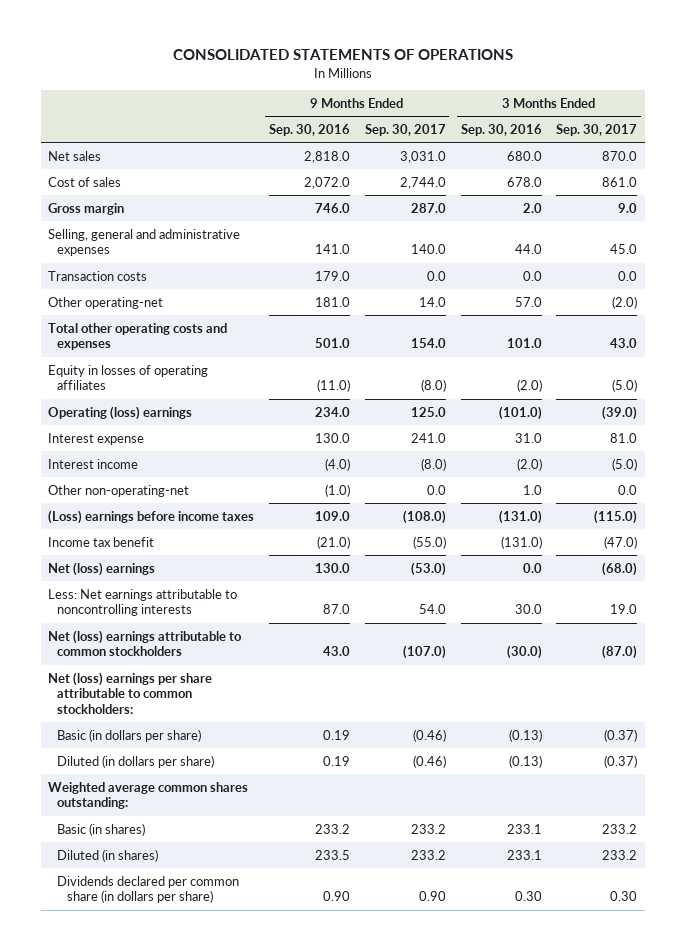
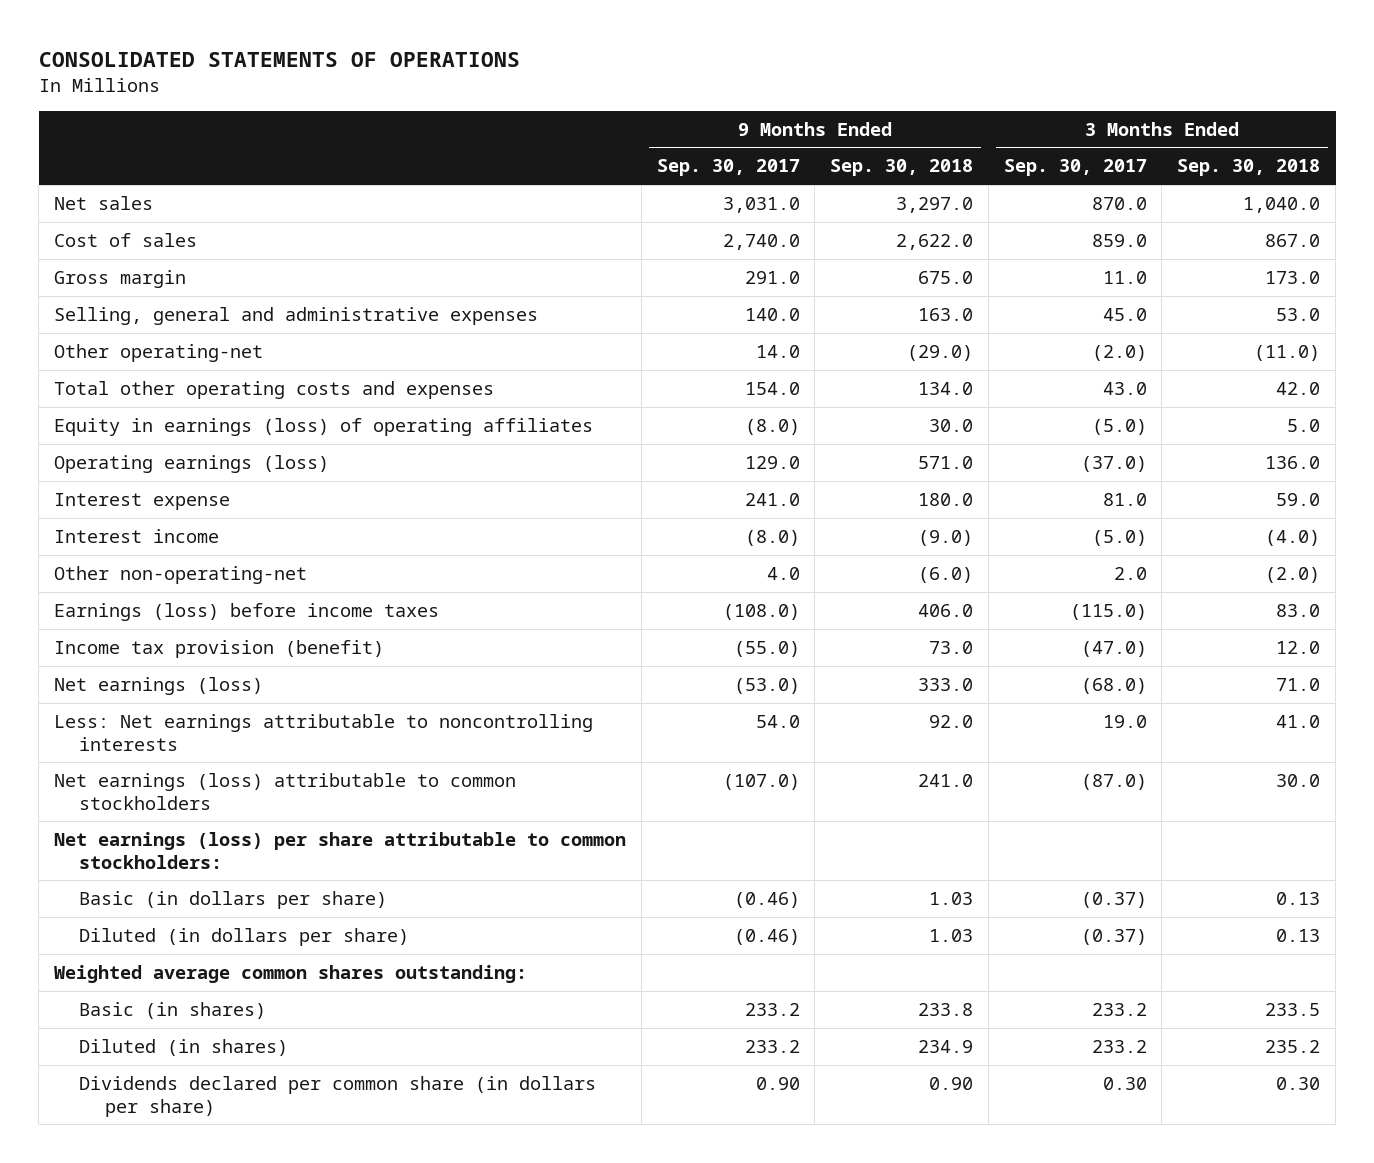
- | 9 Months Ended Sep. 30, 2016 | 9 Months Ended Sep. 30, 2017 | 3 Months Ended Sep. 30, 2016 | 3 Months Ended Sep. 30, 2017
+ | 9 Months Ended Sep. 30, 2017 | 9 Months Ended Sep. 30, 2018 | 3 Months Ended Sep. 30, 2017 | 3 Months Ended Sep. 30, 2018
- Cost of sales | 2,072.0 | 2,744.0 | 678.0 | 861.0
- Gross margin | 746.0 | 287.0 | 2.0 | 9.0
+ Cost of sales | 2,740.0 | 2,622.0 | 859.0 | 867.0
+ Gross margin | 291.0 | 675.0 | 11.0 | 173.0
- Transaction costs | 179.0 | 0.0 | 0.0 | 0.0
- Equity in losses of operating affiliates | (11.0) | (8.0) | (2.0) | (5.0)
- Operating (loss) earnings | 234.0 | 125.0 | (101.0) | (39.0)
+ Equity in earnings (loss) of operating affiliates | (8.0) | 30.0 | (5.0) | 5.0
+ Operating earnings (loss) | 129.0 | 571.0 | (37.0) | 136.0
- Other non-operating-net | (1.0) | 0.0 | 1.0 | 0.0
- (Loss) earnings before income taxes | 109.0 | (108.0) | (131.0) | (115.0)
- Income tax benefit | (21.0) | (55.0) | (131.0) | (47.0)
- Net (loss) earnings | 130.0 | (53.0) | 0.0 | (68.0)
+ Other non-operating-net | 4.0 | (6.0) | 2.0 | (2.0)
+ Earnings (loss) before income taxes | (108.0) | 406.0 | (115.0) | 83.0
+ Income tax provision (benefit) | (55.0) | 73.0 | (47.0) | 12.0
+ Net earnings (loss) | (53.0) | 333.0 | (68.0) | 71.0
- Net (loss) earnings attributable to common stockholders | 43.0 | (107.0) | (30.0) | (87.0)
- Net (loss) earnings per share attributable to common stockholders:
+ Net earnings (loss) attributable to common stockholders | (107.0) | 241.0 | (87.0) | 30.0
+ Net earnings (loss) per share attributable to common stockholders:

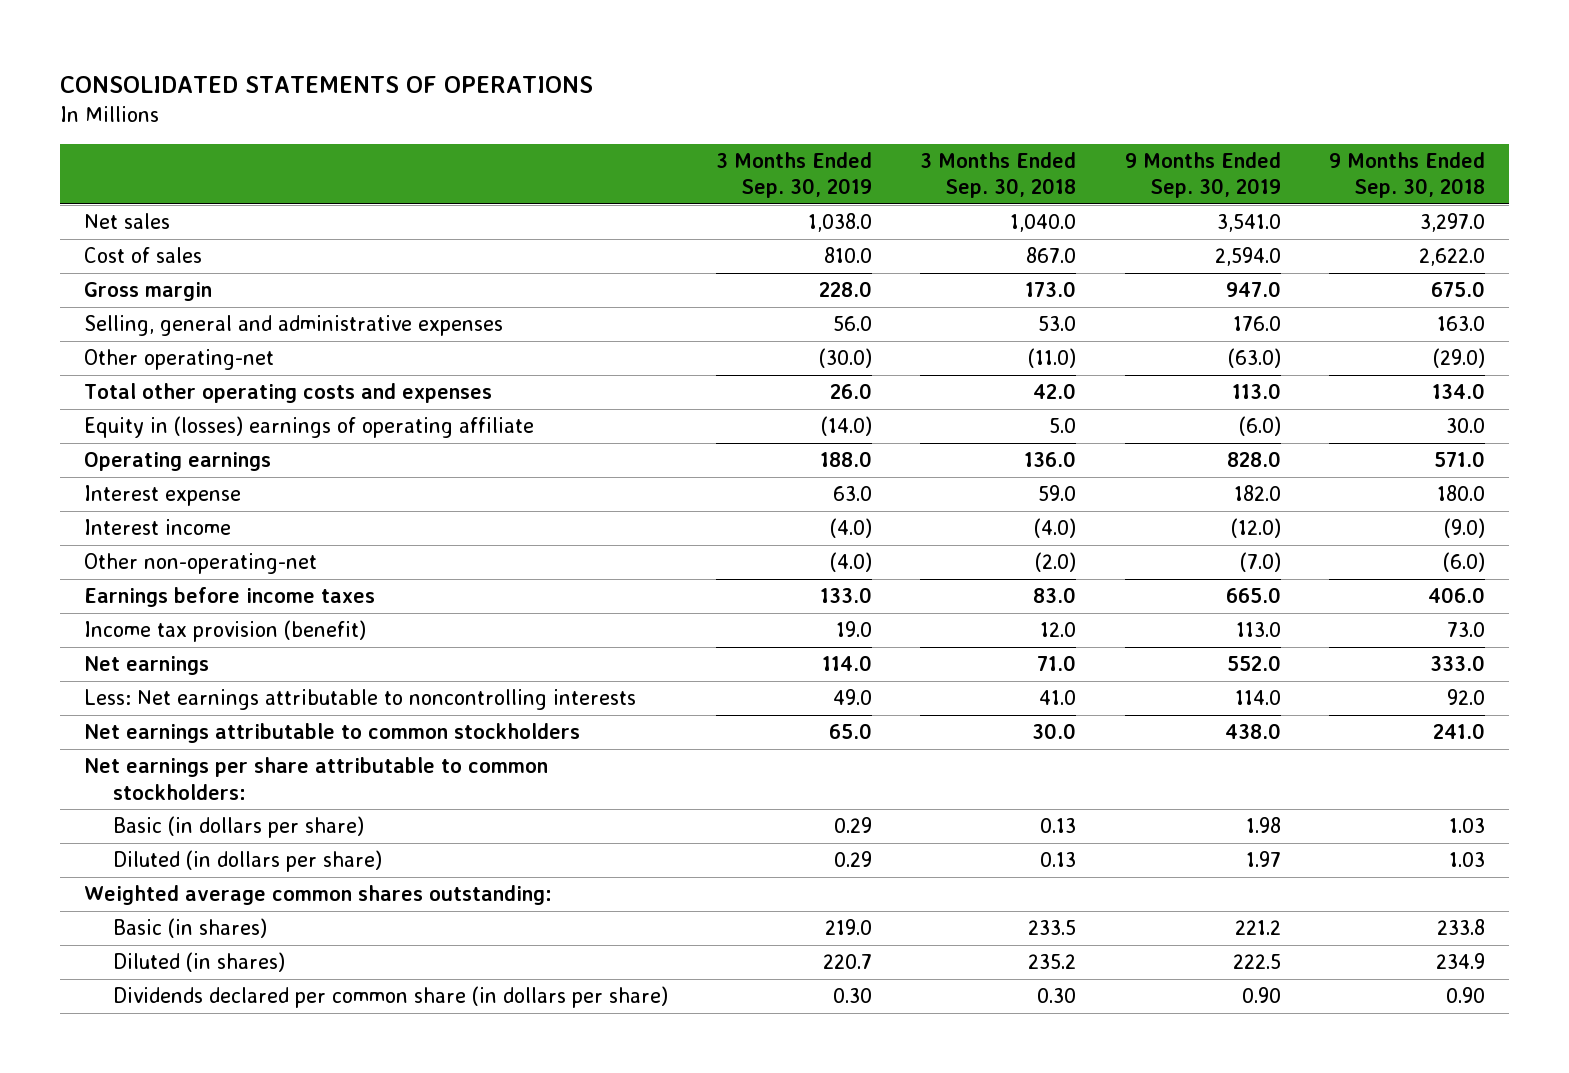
- | 9 Months Ended Sep. 30, 2017 | 9 Months Ended Sep. 30, 2018 | 3 Months Ended Sep. 30, 2017 | 3 Months Ended Sep. 30, 2018
+ | 3 Months Ended Sep. 30, 2019 | 3 Months Ended Sep. 30, 2018 | 9 Months Ended Sep. 30, 2019 | 9 Months Ended Sep. 30, 2018
- Equity in earnings (loss) of operating affiliates | (8.0) | 30.0 | (5.0) | 5.0
- Operating earnings (loss) | 129.0 | 571.0 | (37.0) | 136.0
+ Equity in (losses) earnings of operating affiliate | (14.0) | 5.0 | (6.0) | 30.0
+ Operating earnings | 188.0 | 136.0 | 828.0 | 571.0
- Earnings (loss) before income taxes | (108.0) | 406.0 | (115.0) | 83.0
+ Earnings before income taxes | 133.0 | 83.0 | 665.0 | 406.0
- Net earnings (loss) | (53.0) | 333.0 | (68.0) | 71.0
+ Net earnings | 114.0 | 71.0 | 552.0 | 333.0
- Net earnings (loss) attributable to common stockholders | (107.0) | 241.0 | (87.0) | 30.0
- Net earnings (loss) per share attributable to common stockholders:
+ Net earnings attributable to common stockholders | 65.0 | 30.0 | 438.0 | 241.0
+ Net earnings per share attributable to common stockholders:

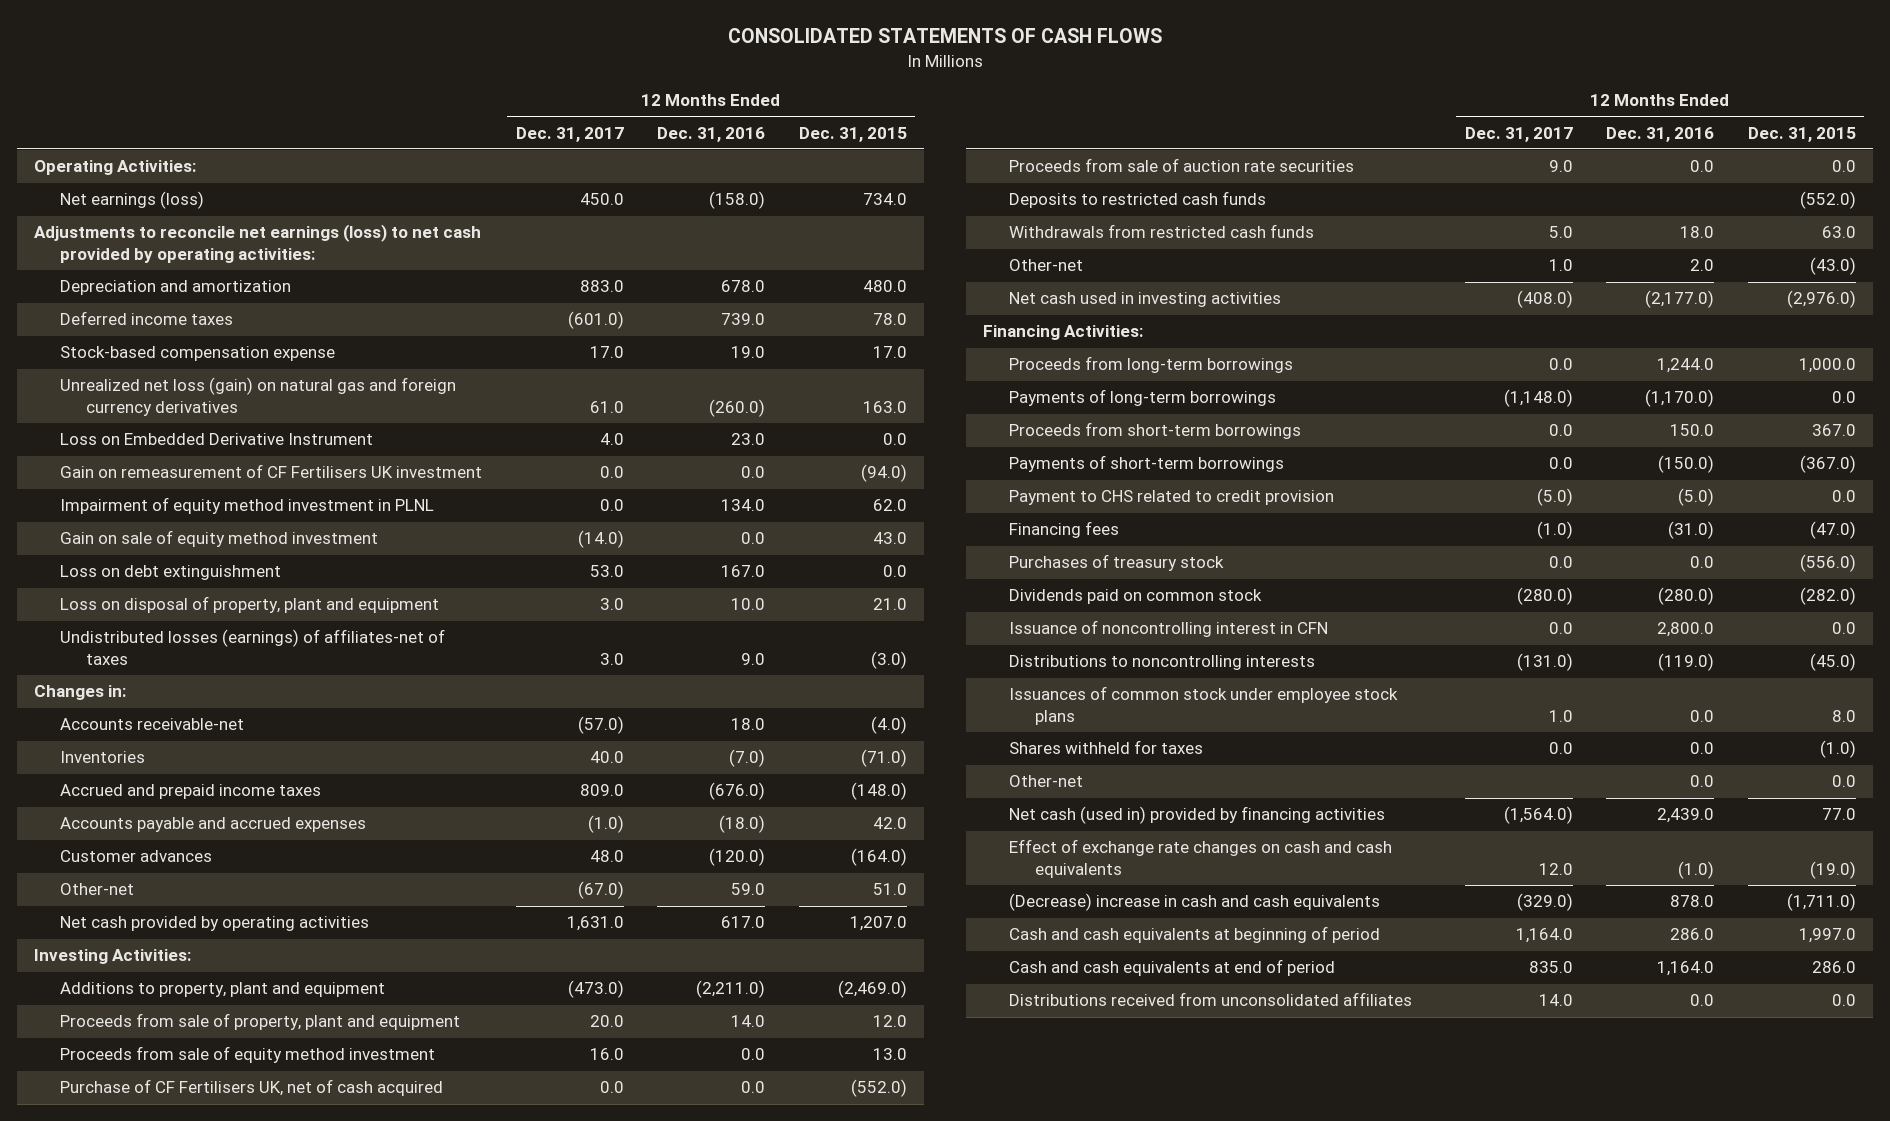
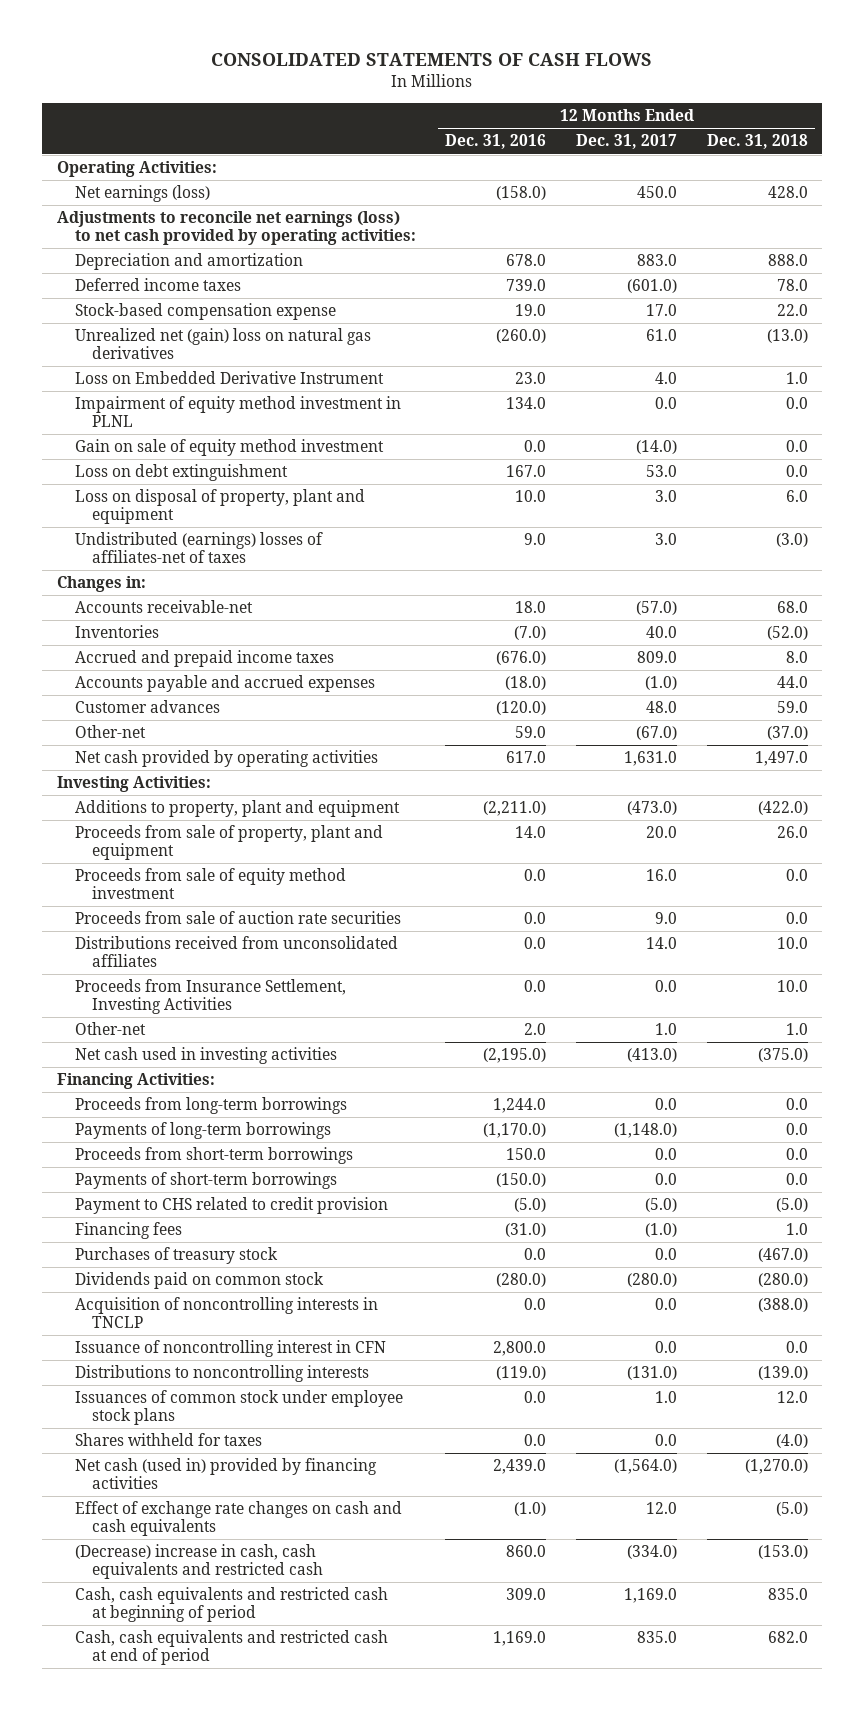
- | 12 Months Ended Dec. 31, 2017 | 12 Months Ended Dec. 31, 2016 | 12 Months Ended Dec. 31, 2015
+ | 12 Months Ended Dec. 31, 2016 | 12 Months Ended Dec. 31, 2017 | 12 Months Ended Dec. 31, 2018
- Unrealized net loss (gain) on natural gas and foreign currency derivatives | 61.0 | (260.0) | 163.0
+ Unrealized net (gain) loss on natural gas derivatives | (260.0) | 61.0 | (13.0)
- Gain on remeasurement of CF Fertilisers UK investment | 0.0 | 0.0 | (94.0)
- Undistributed losses (earnings) of affiliates-net of taxes | 3.0 | 9.0 | (3.0)
+ Undistributed (earnings) losses of affiliates-net of taxes | 9.0 | 3.0 | (3.0)
- Purchase of CF Fertilisers UK, net of cash acquired | 0.0 | 0.0 | (552.0)
- Deposits to restricted cash funds | | | (552.0)
- Withdrawals from restricted cash funds | 5.0 | 18.0 | 63.0
moved up: Distributions received from unconsolidated affiliates | 0.0 | 14.0 | 10.0
+ Proceeds from Insurance Settlement, Investing Activities | 0.0 | 0.0 | 10.0
- Net cash used in investing activities | (408.0) | (2,177.0) | (2,976.0)
+ Net cash used in investing activities | (2,195.0) | (413.0) | (375.0)
+ Acquisition of noncontrolling interests in TNCLP | 0.0 | 0.0 | (388.0)
- Other-net | | 0.0 | 0.0
- (Decrease) increase in cash and cash equivalents | (329.0) | 878.0 | (1,711.0)
- Cash and cash equivalents at beginning of period | 1,164.0 | 286.0 | 1,997.0
- Cash and cash equivalents at end of period | 835.0 | 1,164.0 | 286.0
+ (Decrease) increase in cash, cash equivalents and restricted cash | 860.0 | (334.0) | (153.0)
+ Cash, cash equivalents and restricted cash at beginning of period | 309.0 | 1,169.0 | 835.0
+ Cash, cash equivalents and restricted cash at end of period | 1,169.0 | 835.0 | 682.0

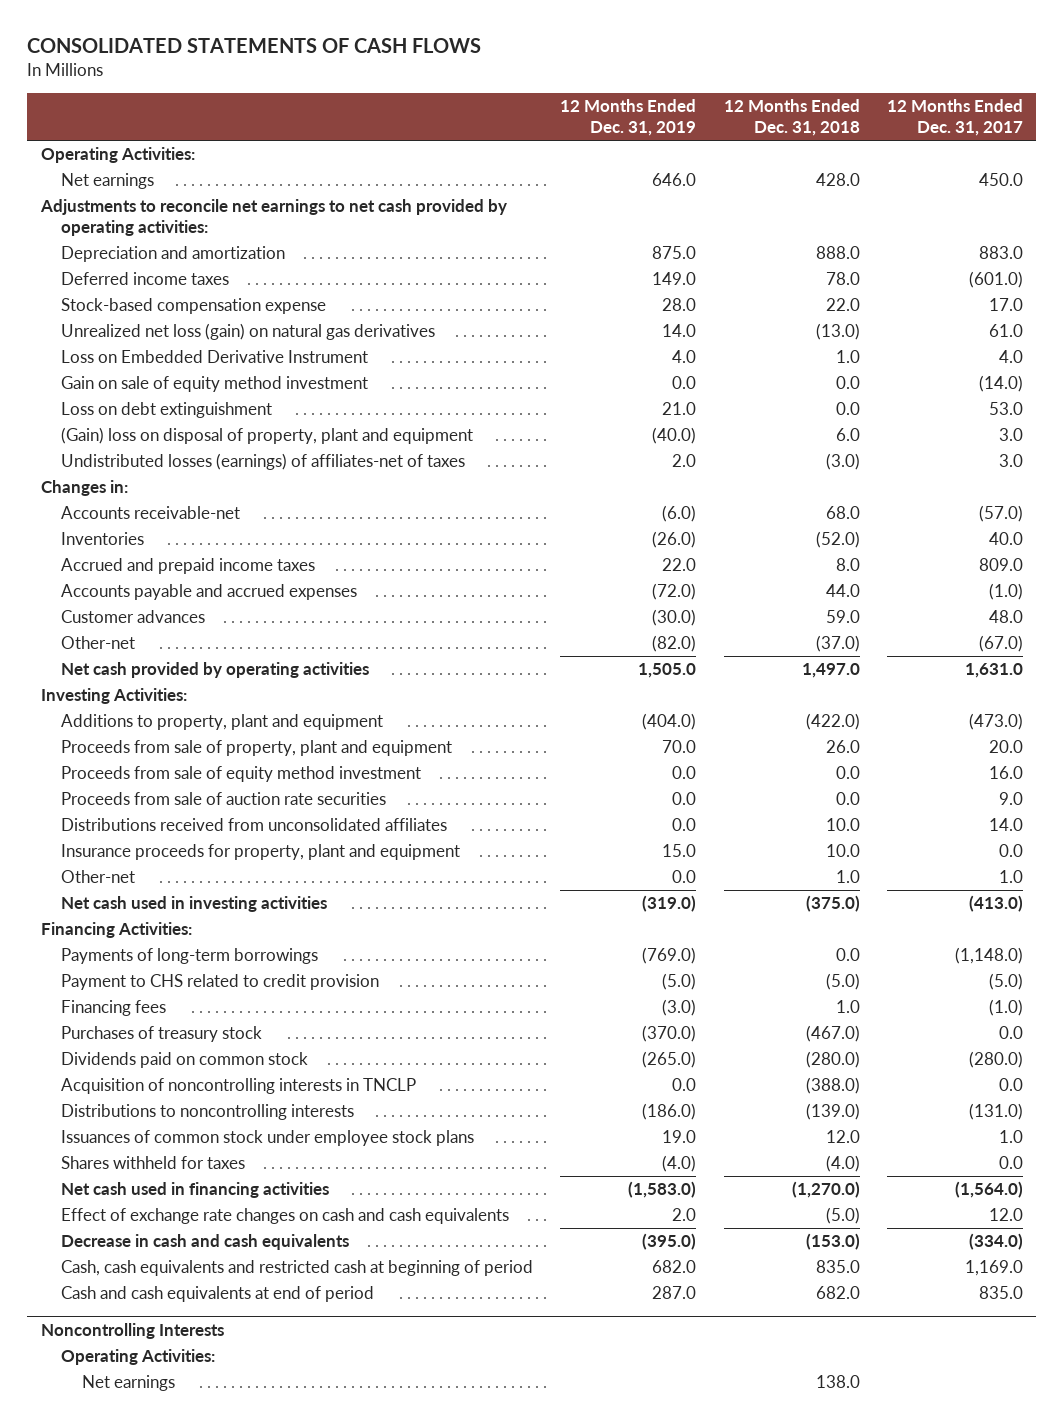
- | 12 Months Ended Dec. 31, 2016 | 12 Months Ended Dec. 31, 2017 | 12 Months Ended Dec. 31, 2018
+ | 12 Months Ended Dec. 31, 2019 | 12 Months Ended Dec. 31, 2018 | 12 Months Ended Dec. 31, 2017
- Net earnings (loss) | (158.0) | 450.0 | 428.0
- Adjustments to reconcile net earnings (loss) to net cash provided by operating activities:
+ Net earnings | 646.0 | 428.0 | 450.0
+ Adjustments to reconcile net earnings to net cash provided by operating activities:
- Unrealized net (gain) loss on natural gas derivatives | (260.0) | 61.0 | (13.0)
+ Unrealized net loss (gain) on natural gas derivatives | 14.0 | (13.0) | 61.0
- Impairment of equity method investment in PLNL | 134.0 | 0.0 | 0.0
- Loss on disposal of property, plant and equipment | 10.0 | 3.0 | 6.0
- Undistributed (earnings) losses of affiliates-net of taxes | 9.0 | 3.0 | (3.0)
+ (Gain) loss on disposal of property, plant and equipment | (40.0) | 6.0 | 3.0
+ Undistributed losses (earnings) of affiliates-net of taxes | 2.0 | (3.0) | 3.0
- Proceeds from Insurance Settlement, Investing Activities | 0.0 | 0.0 | 10.0
+ Insurance proceeds for property, plant and equipment | 15.0 | 10.0 | 0.0
- Proceeds from long-term borrowings | 1,244.0 | 0.0 | 0.0
- Proceeds from short-term borrowings | 150.0 | 0.0 | 0.0
- Payments of short-term borrowings | (150.0) | 0.0 | 0.0
- Issuance of noncontrolling interest in CFN | 2,800.0 | 0.0 | 0.0
- Net cash (used in) provided by financing activities | 2,439.0 | (1,564.0) | (1,270.0)
+ Net cash used in financing activities | (1,583.0) | (1,270.0) | (1,564.0)
- (Decrease) increase in cash, cash equivalents and restricted cash | 860.0 | (334.0) | (153.0)
+ Decrease in cash and cash equivalents | (395.0) | (153.0) | (334.0)
- Cash, cash equivalents and restricted cash at end of period | 1,169.0 | 835.0 | 682.0
+ Cash and cash equivalents at end of period | 287.0 | 682.0 | 835.0
+ Noncontrolling Interests
+ Operating Activities:
+ Net earnings | | 138.0 |

